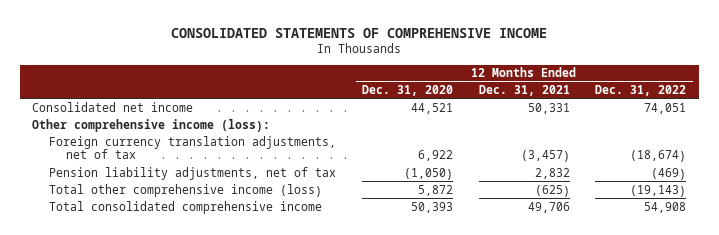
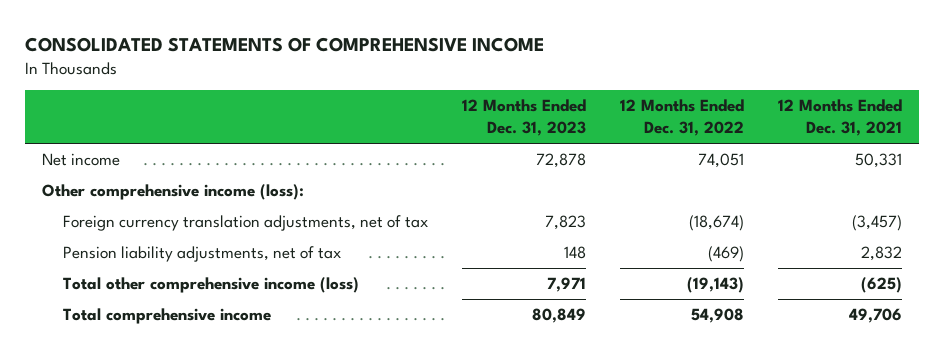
- | 12 Months Ended Dec. 31, 2020 | 12 Months Ended Dec. 31, 2021 | 12 Months Ended Dec. 31, 2022
+ | 12 Months Ended Dec. 31, 2023 | 12 Months Ended Dec. 31, 2022 | 12 Months Ended Dec. 31, 2021
- Consolidated net income | 44,521 | 50,331 | 74,051
+ Net income | 72,878 | 74,051 | 50,331
- Total consolidated comprehensive income | 50,393 | 49,706 | 54,908
+ Total comprehensive income | 80,849 | 54,908 | 49,706

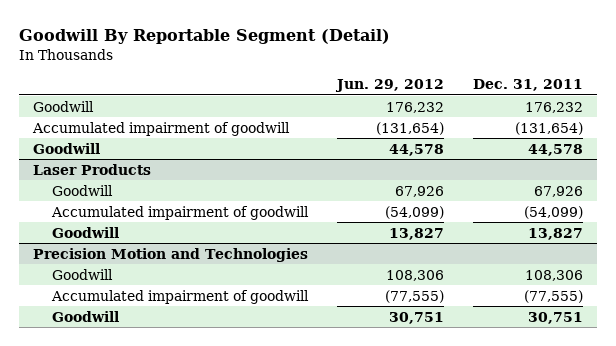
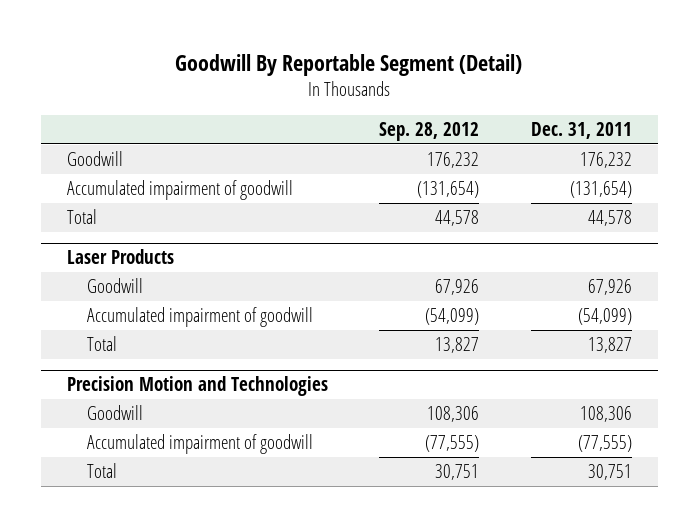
- | Jun. 29, 2012 | Dec. 31, 2011
+ | Sep. 28, 2012 | Dec. 31, 2011
- Goodwill | 44,578 | 44,578
+ Total | 44,578 | 44,578
@ Laser Products
- Goodwill | 13,827 | 13,827
+ Total | 13,827 | 13,827
@ Precision Motion and Technologies
- Goodwill | 30,751 | 30,751
+ Total | 30,751 | 30,751

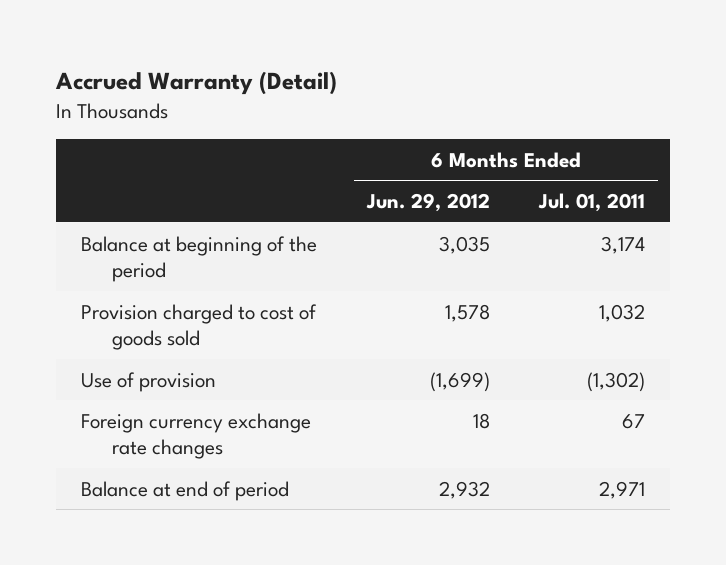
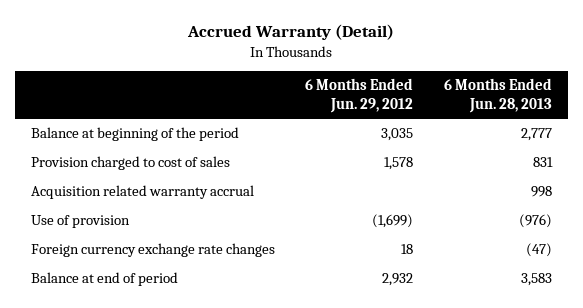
- | 6 Months Ended Jun. 29, 2012 | 6 Months Ended Jul. 01, 2011
+ | 6 Months Ended Jun. 29, 2012 | 6 Months Ended Jun. 28, 2013
- Provision charged to cost of goods sold | 1,578 | 1,032
+ Provision charged to cost of sales | 1,578 | 831
+ Acquisition related warranty accrual | | 998

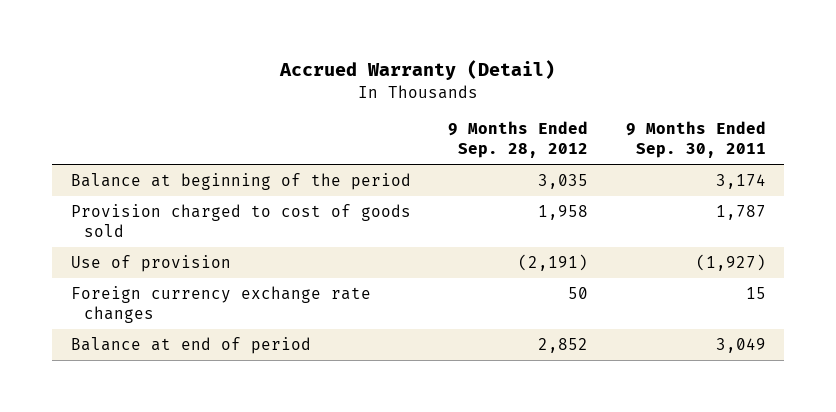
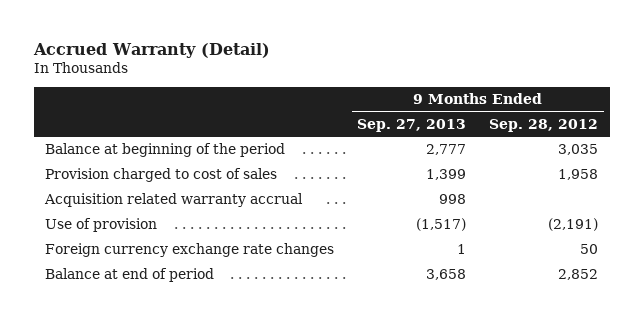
- | 9 Months Ended Sep. 28, 2012 | 9 Months Ended Sep. 30, 2011
+ | 9 Months Ended Sep. 27, 2013 | 9 Months Ended Sep. 28, 2012
- Provision charged to cost of goods sold | 1,958 | 1,787
+ Provision charged to cost of sales | 1,399 | 1,958
+ Acquisition related warranty accrual | 998 |

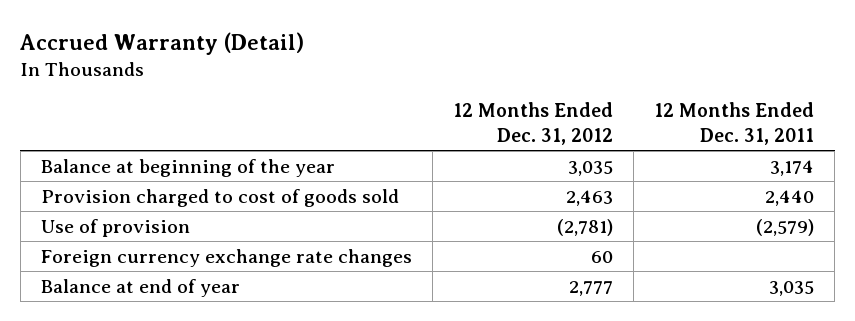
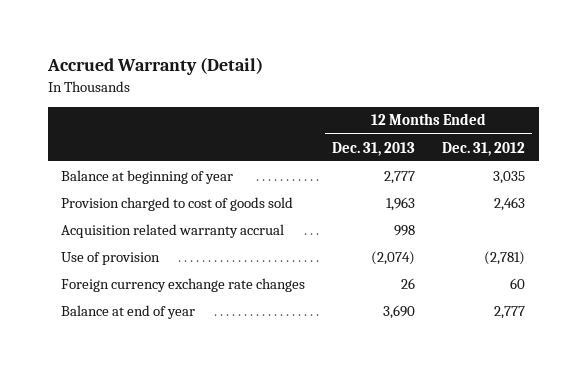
- | 12 Months Ended Dec. 31, 2012 | 12 Months Ended Dec. 31, 2011
+ | 12 Months Ended Dec. 31, 2013 | 12 Months Ended Dec. 31, 2012
- Balance at beginning of the year | 3,035 | 3,174
+ Balance at beginning of year | 2,777 | 3,035
+ Acquisition related warranty accrual | 998 |

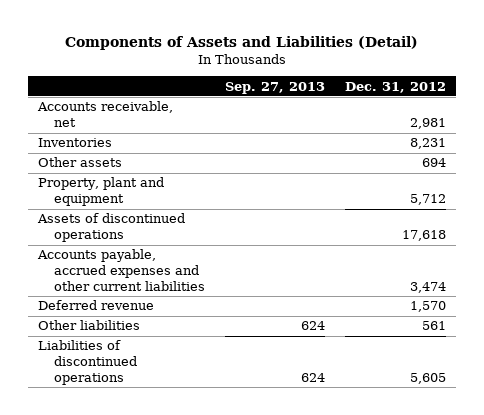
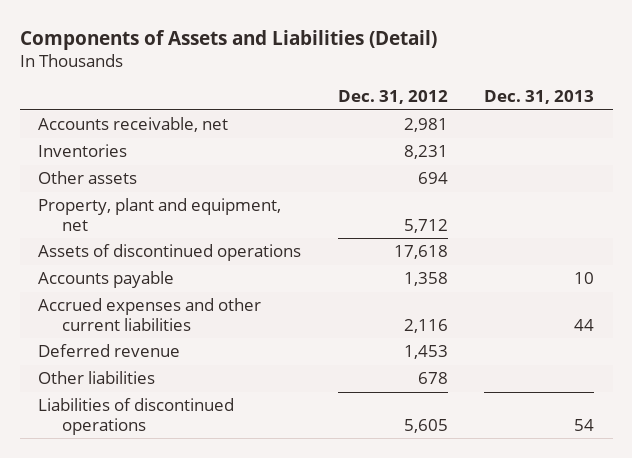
- | Sep. 27, 2013 | Dec. 31, 2012
+ | Dec. 31, 2012 | Dec. 31, 2013
- Property, plant and equipment | | 5,712
+ Property, plant and equipment, net | 5,712 |
- Accounts payable, accrued expenses and other current liabilities | | 3,474
- Deferred revenue | | 1,570
- Other liabilities | 624 | 561
+ Accounts payable | 1,358 | 10
+ Accrued expenses and other current liabilities | 2,116 | 44
+ Deferred revenue | 1,453 |
+ Other liabilities | 678 |

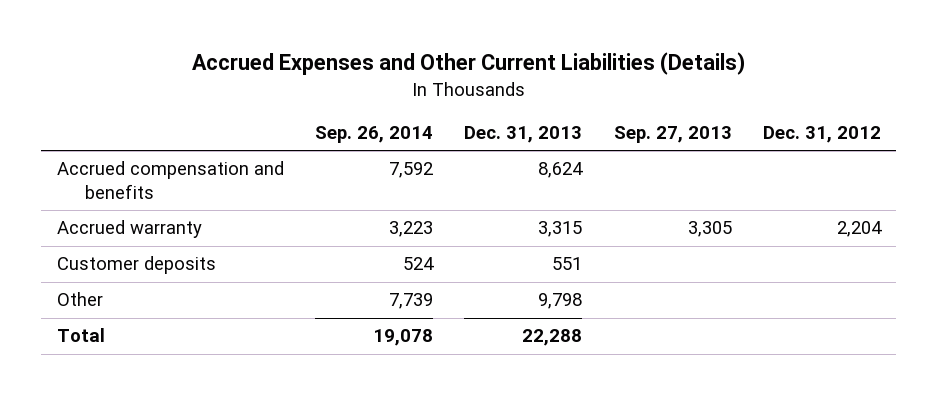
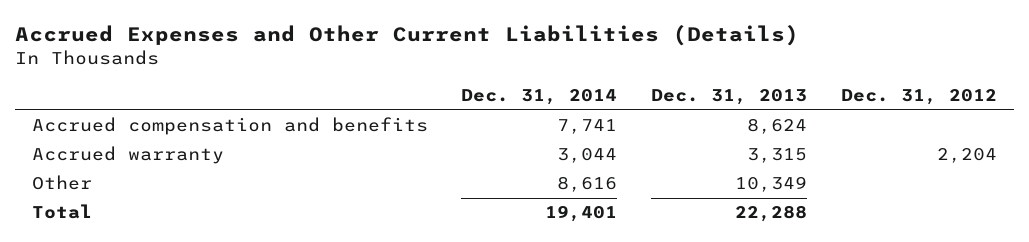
- | Sep. 26, 2014 | Dec. 31, 2013 | Sep. 27, 2013 | Dec. 31, 2012
+ | Dec. 31, 2014 | Dec. 31, 2013 | Dec. 31, 2012
- Customer deposits | 524 | 551 | |
- Other | 7,739 | 9,798 | |
+ Other | 8,616 | 10,349 |

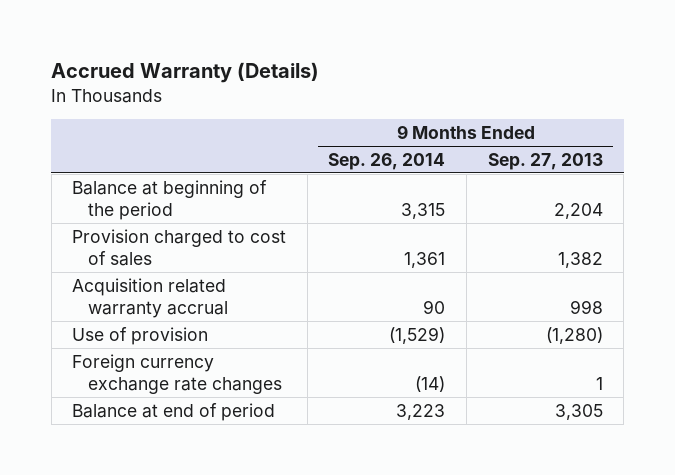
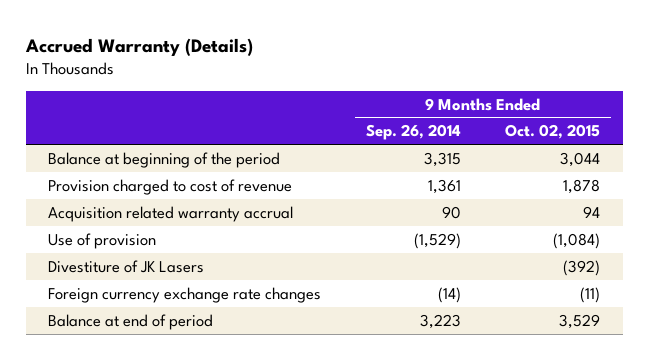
- | 9 Months Ended Sep. 26, 2014 | 9 Months Ended Sep. 27, 2013
+ | 9 Months Ended Sep. 26, 2014 | 9 Months Ended Oct. 02, 2015
- Provision charged to cost of sales | 1,361 | 1,382
+ Provision charged to cost of revenue | 1,361 | 1,878
+ Divestiture of JK Lasers | | (392)

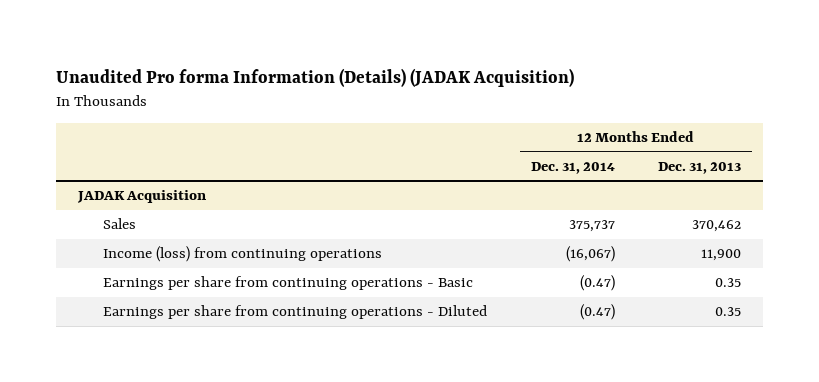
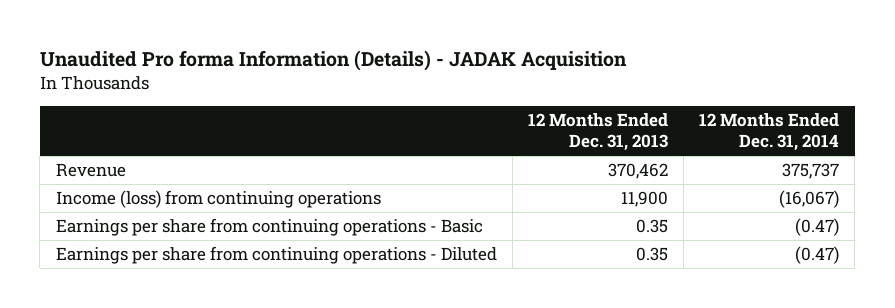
- Unaudited Pro forma Information (Details) (JADAK Acquisition)
+ Unaudited Pro forma Information (Details) - JADAK Acquisition
- | 12 Months Ended Dec. 31, 2014 | 12 Months Ended Dec. 31, 2013
+ | 12 Months Ended Dec. 31, 2013 | 12 Months Ended Dec. 31, 2014
- JADAK Acquisition
- Sales | 375,737 | 370,462
+ Revenue | 370,462 | 375,737

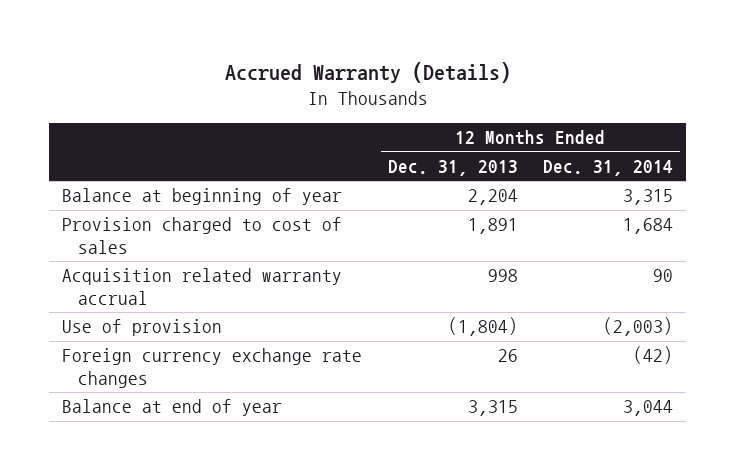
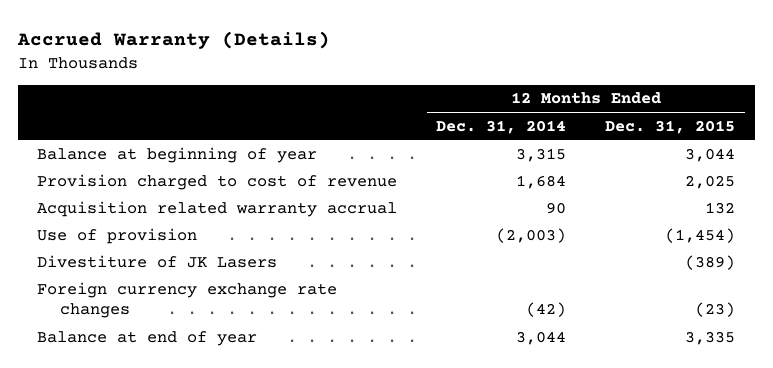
- | 12 Months Ended Dec. 31, 2013 | 12 Months Ended Dec. 31, 2014
+ | 12 Months Ended Dec. 31, 2014 | 12 Months Ended Dec. 31, 2015
- Provision charged to cost of sales | 1,891 | 1,684
+ Provision charged to cost of revenue | 1,684 | 2,025
+ Divestiture of JK Lasers | | (389)

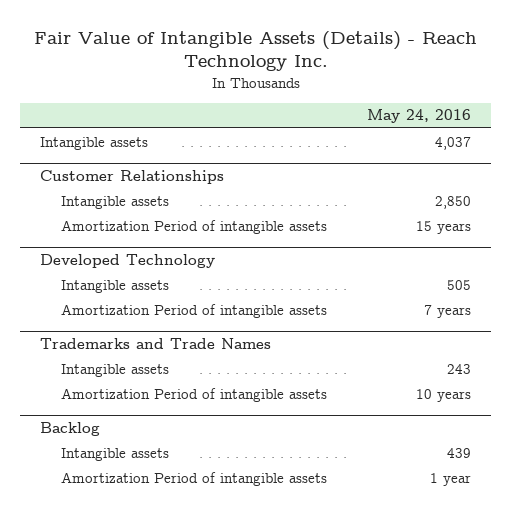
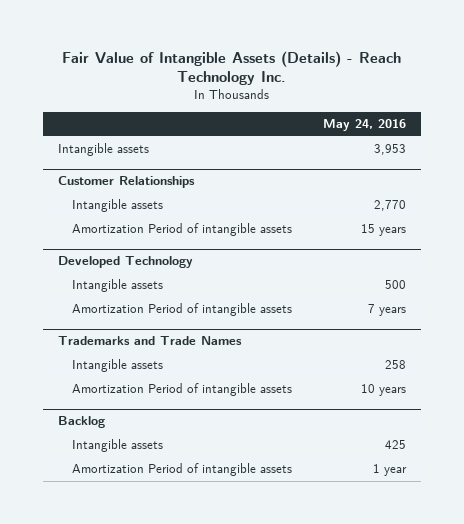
- Intangible assets | 4,037
+ Intangible assets | 3,953
@ Customer Relationships
- Intangible assets | 2,850
+ Intangible assets | 2,770
@ Developed Technology
- Intangible assets | 505
+ Intangible assets | 500
@ Trademarks and Trade Names
- Intangible assets | 243
+ Intangible assets | 258
@ Backlog
- Intangible assets | 439
+ Intangible assets | 425

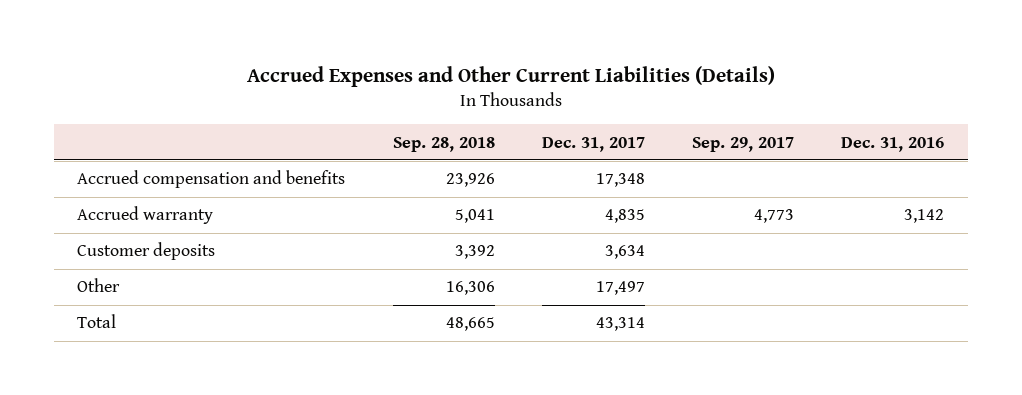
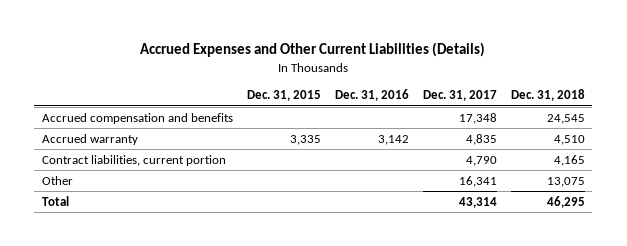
- | Sep. 28, 2018 | Dec. 31, 2017 | Sep. 29, 2017 | Dec. 31, 2016
+ | Dec. 31, 2015 | Dec. 31, 2016 | Dec. 31, 2017 | Dec. 31, 2018
- Customer deposits | 3,392 | 3,634 | |
- Other | 16,306 | 17,497 | |
+ Contract liabilities, current portion | | | 4,790 | 4,165
+ Other | | | 16,341 | 13,075

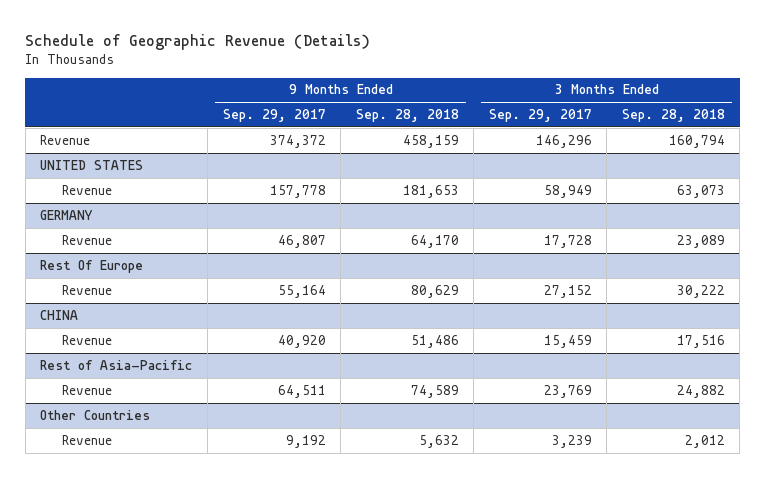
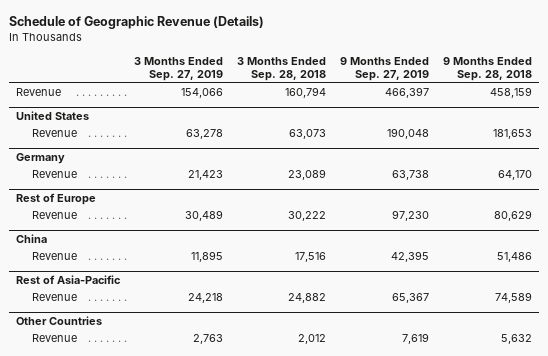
- | 9 Months Ended Sep. 29, 2017 | 9 Months Ended Sep. 28, 2018 | 3 Months Ended Sep. 29, 2017 | 3 Months Ended Sep. 28, 2018
+ | 3 Months Ended Sep. 27, 2019 | 3 Months Ended Sep. 28, 2018 | 9 Months Ended Sep. 27, 2019 | 9 Months Ended Sep. 28, 2018
- UNITED STATES
+ United States
- GERMANY
+ Germany
- Rest Of Europe
+ Rest of Europe
- CHINA
+ China

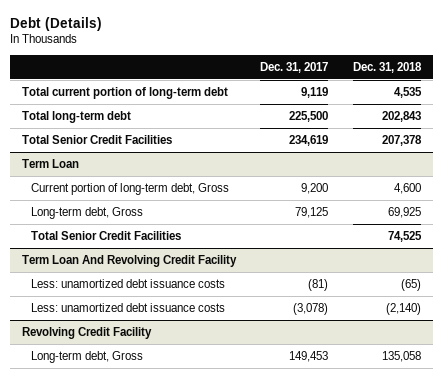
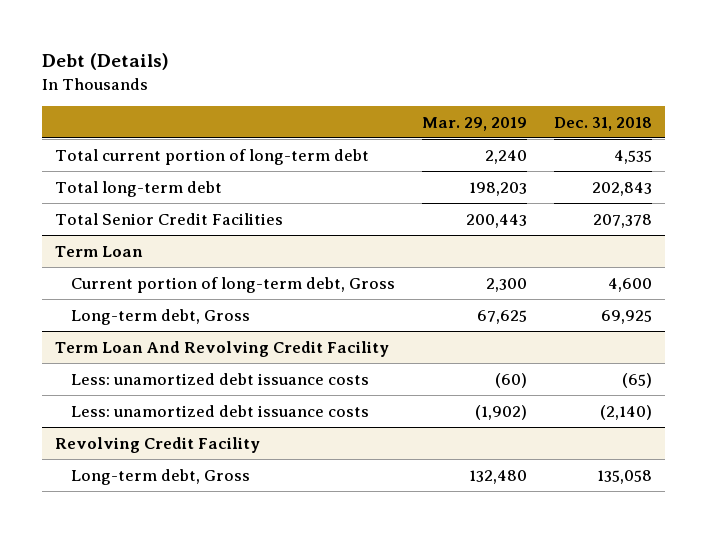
- | Dec. 31, 2017 | Dec. 31, 2018
+ | Mar. 29, 2019 | Dec. 31, 2018
@ Term Loan
- Total Senior Credit Facilities | | 74,525

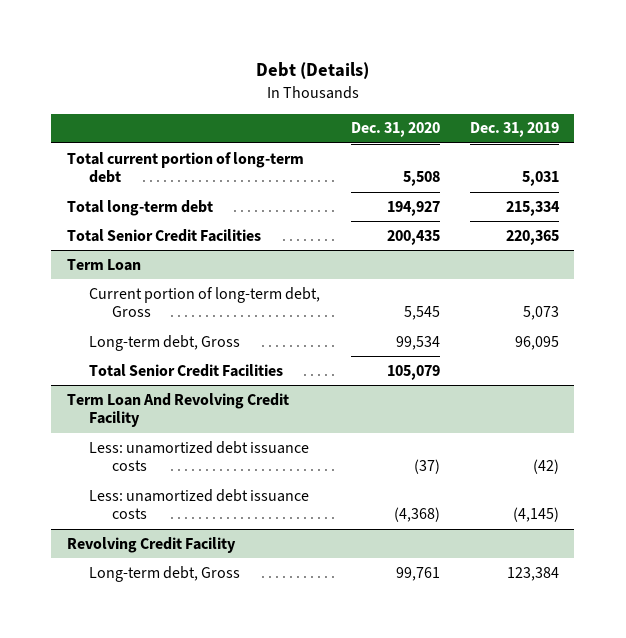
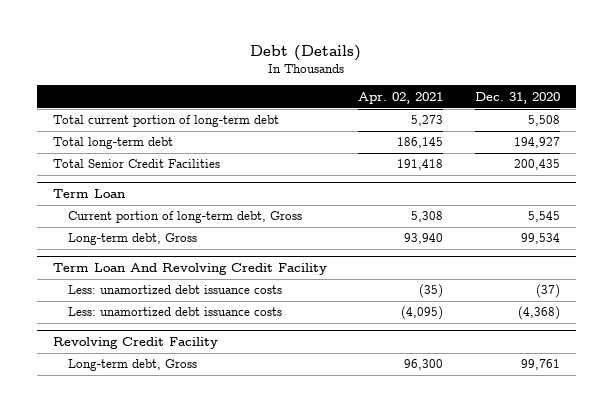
- | Dec. 31, 2020 | Dec. 31, 2019
+ | Apr. 02, 2021 | Dec. 31, 2020
@ Term Loan
- Total Senior Credit Facilities | 105,079 |

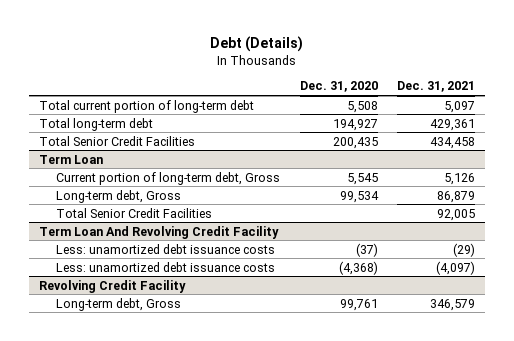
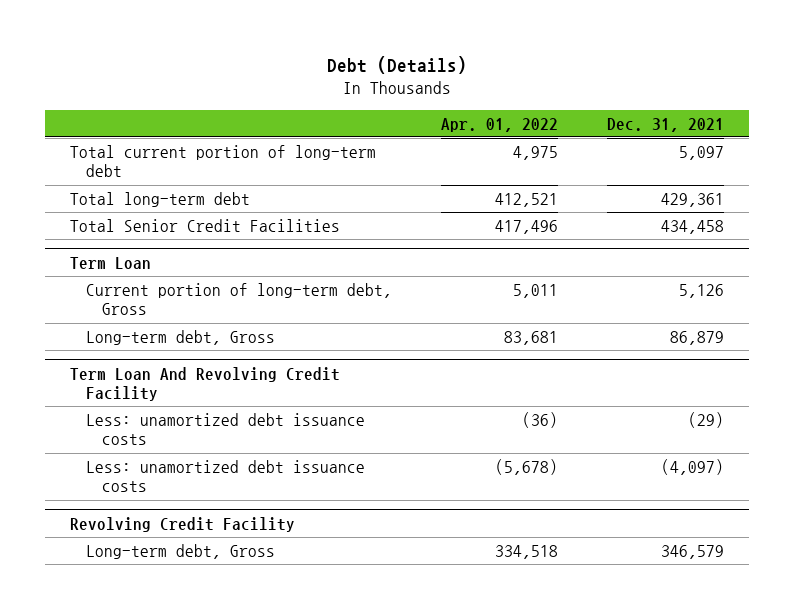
- | Dec. 31, 2020 | Dec. 31, 2021
+ | Apr. 01, 2022 | Dec. 31, 2021
@ Term Loan
- Total Senior Credit Facilities | | 92,005

